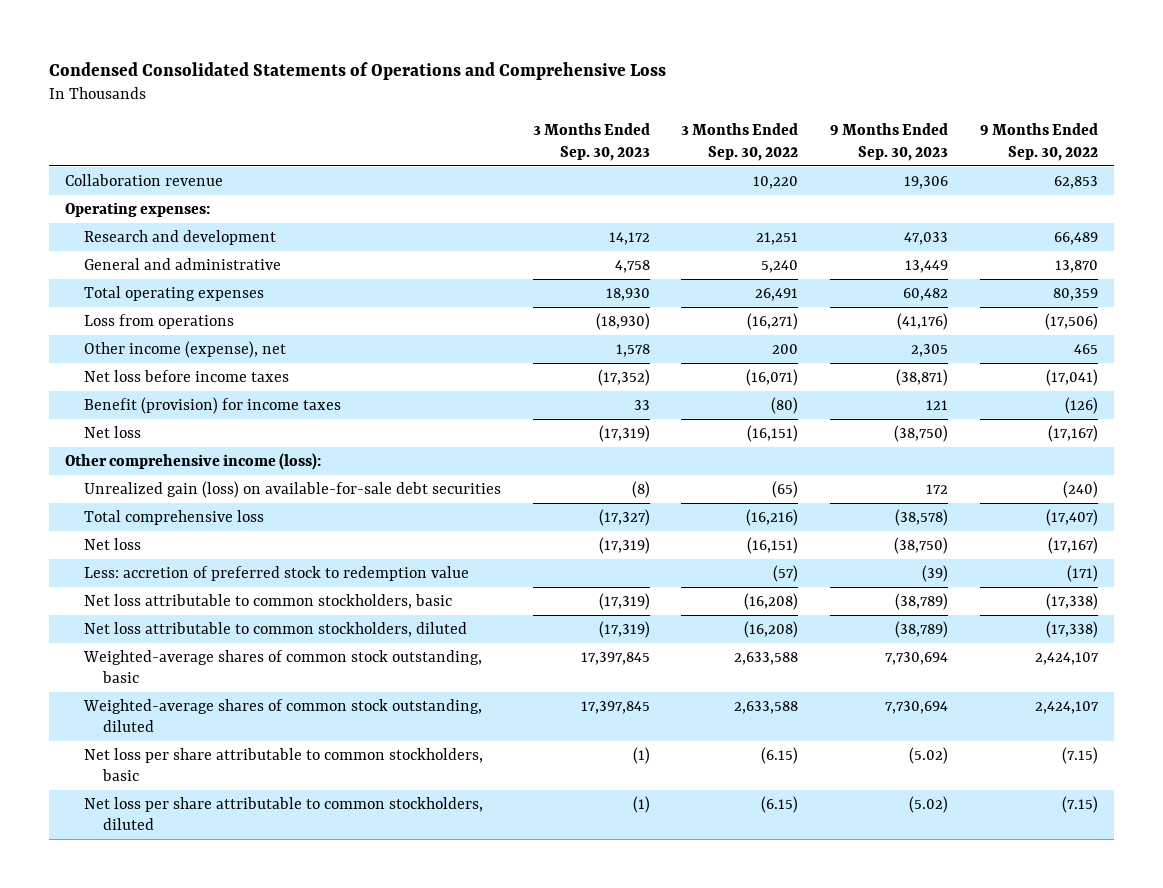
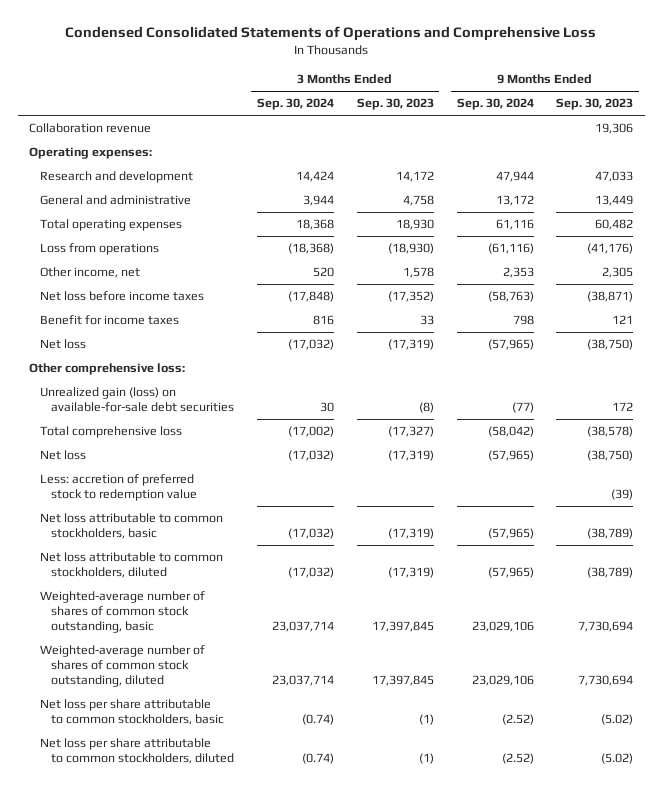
- | 3 Months Ended Sep. 30, 2023 | 3 Months Ended Sep. 30, 2022 | 9 Months Ended Sep. 30, 2023 | 9 Months Ended Sep. 30, 2022
+ | 3 Months Ended Sep. 30, 2024 | 3 Months Ended Sep. 30, 2023 | 9 Months Ended Sep. 30, 2024 | 9 Months Ended Sep. 30, 2023
- Other income (expense), net | 1,578 | 200 | 2,305 | 465
+ Other income, net | 520 | 1,578 | 2,353 | 2,305
- Benefit (provision) for income taxes | 33 | (80) | 121 | (126)
+ Benefit for income taxes | 816 | 33 | 798 | 121
- Other comprehensive income (loss):
+ Other comprehensive loss:
- Weighted-average shares of common stock outstanding, basic | 17,397,845 | 2,633,588 | 7,730,694 | 2,424,107
- Weighted-average shares of common stock outstanding, diluted | 17,397,845 | 2,633,588 | 7,730,694 | 2,424,107
+ Weighted-average number of shares of common stock outstanding, basic | 23,037,714 | 17,397,845 | 23,029,106 | 7,730,694
+ Weighted-average number of shares of common stock outstanding, diluted | 23,037,714 | 17,397,845 | 23,029,106 | 7,730,694

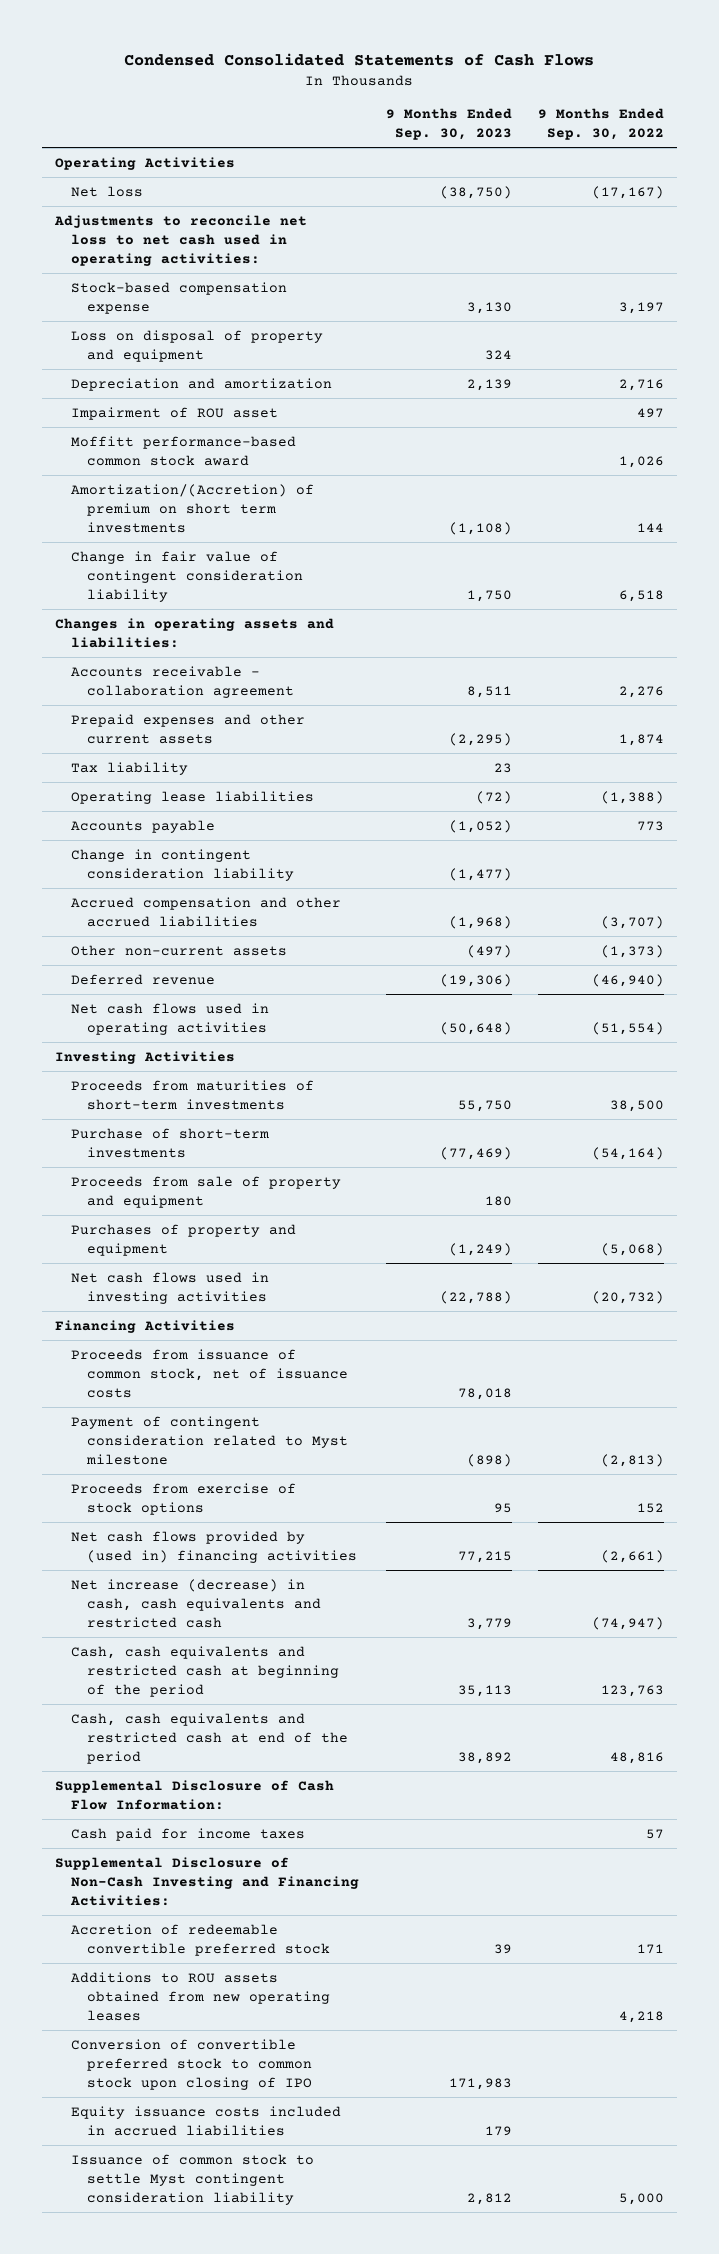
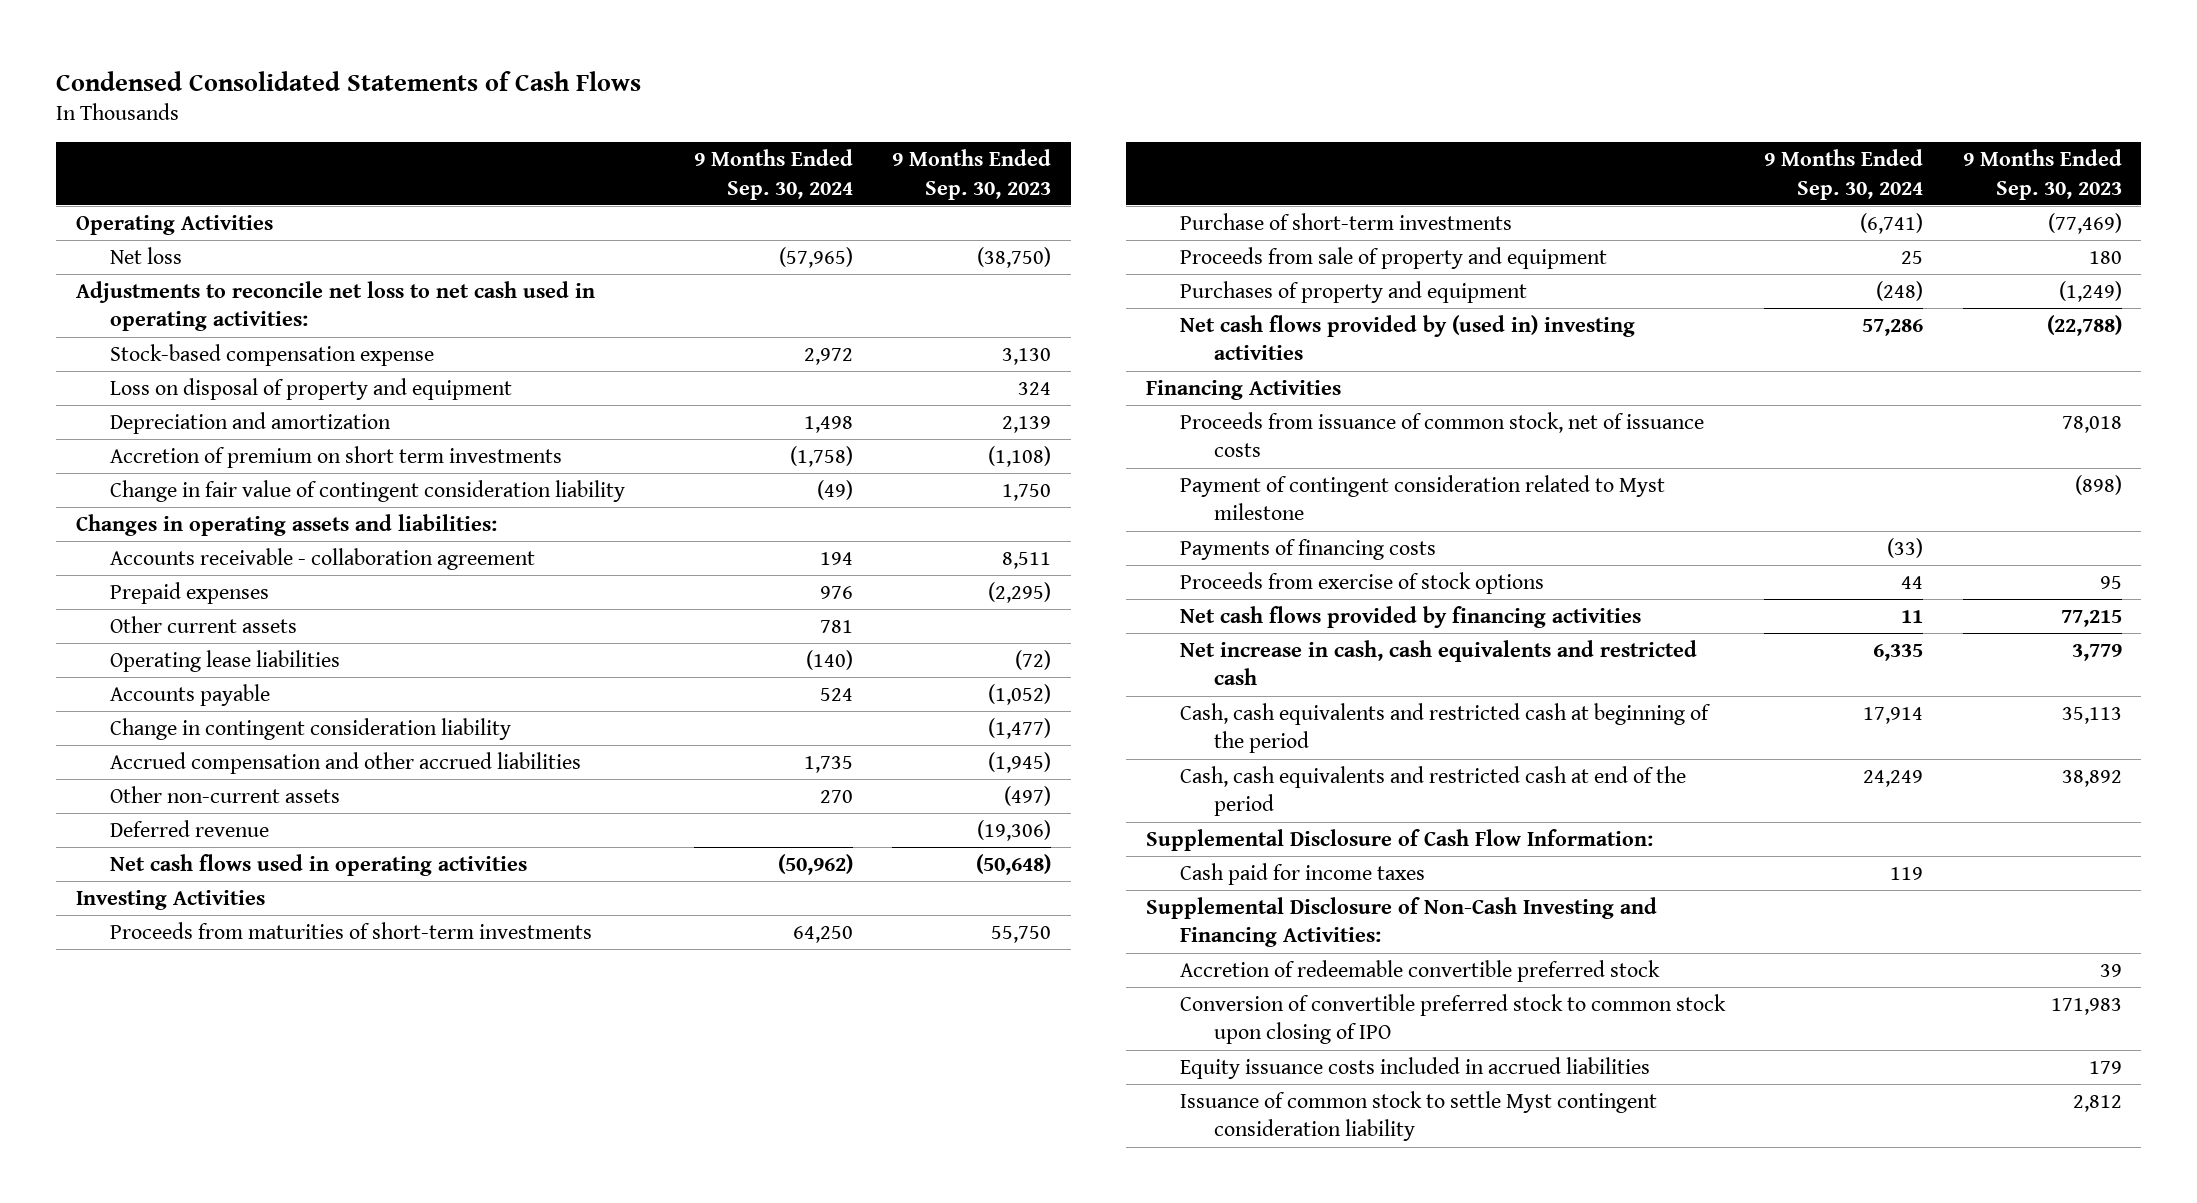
- | 9 Months Ended Sep. 30, 2023 | 9 Months Ended Sep. 30, 2022
+ | 9 Months Ended Sep. 30, 2024 | 9 Months Ended Sep. 30, 2023
- Impairment of ROU asset | | 497
- Moffitt performance-based common stock award | | 1,026
- Amortization/(Accretion) of premium on short term investments | (1,108) | 144
+ Accretion of premium on short term investments | (1,758) | (1,108)
- Prepaid expenses and other current assets | (2,295) | 1,874
- Tax liability | 23 |
+ Prepaid expenses | 976 | (2,295)
+ Other current assets | 781 |
- Accrued compensation and other accrued liabilities | (1,968) | (3,707)
+ Accrued compensation and other accrued liabilities | 1,735 | (1,945)
- Net cash flows used in investing activities | (22,788) | (20,732)
+ Net cash flows provided by (used in) investing activities | 57,286 | (22,788)
+ Payments of financing costs | (33) |
- Net cash flows provided by (used in) financing activities | 77,215 | (2,661)
- Net increase (decrease) in cash, cash equivalents and restricted cash | 3,779 | (74,947)
+ Net cash flows provided by financing activities | 11 | 77,215
+ Net increase in cash, cash equivalents and restricted cash | 6,335 | 3,779
- Additions to ROU assets obtained from new operating leases | | 4,218

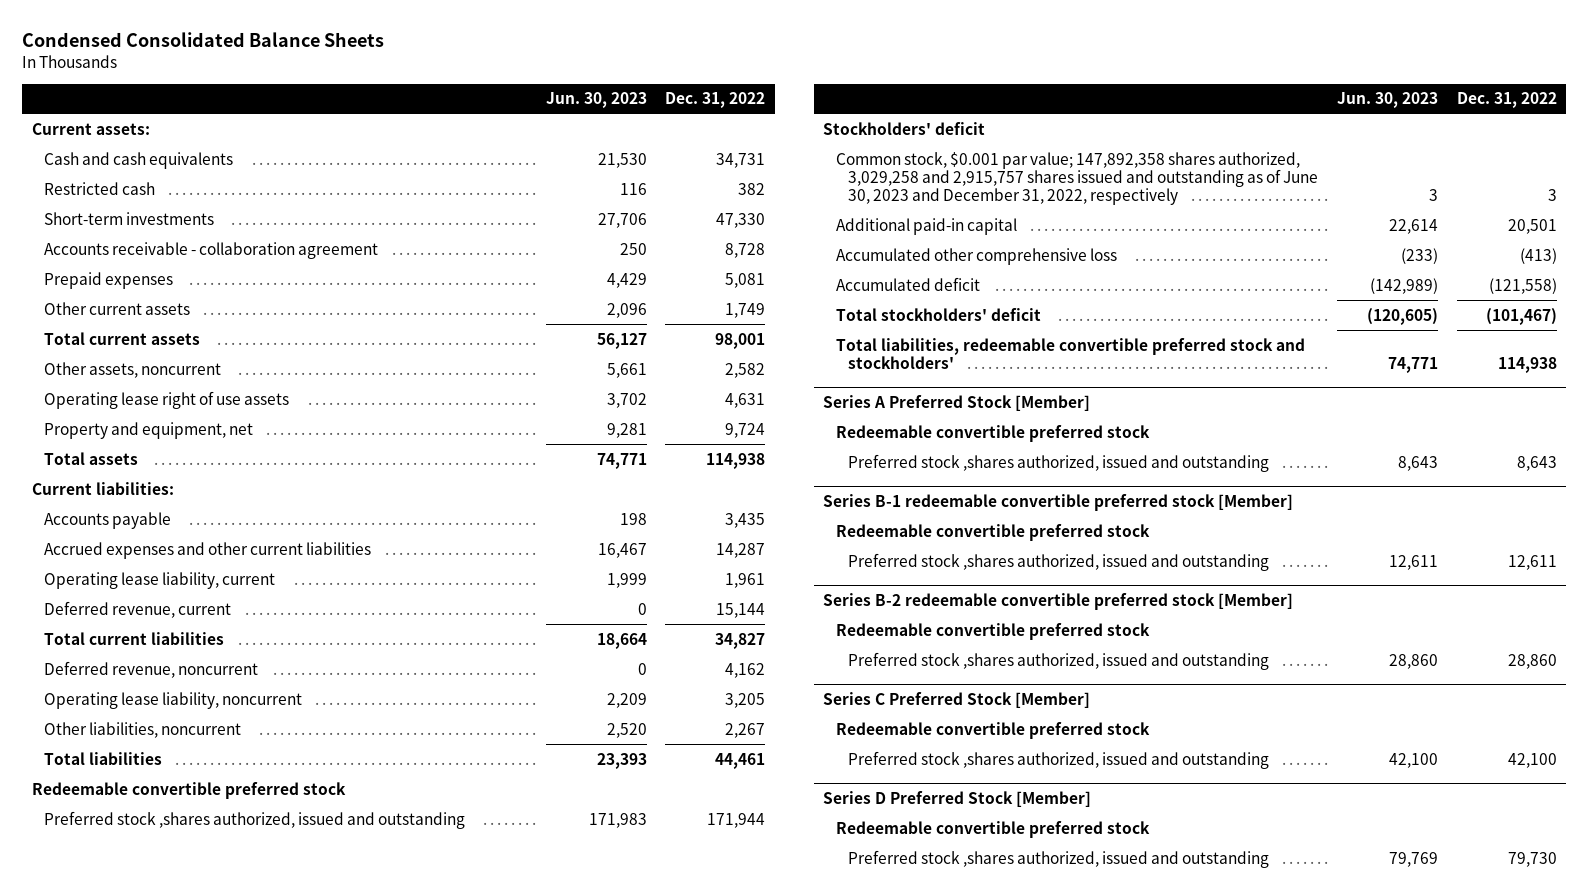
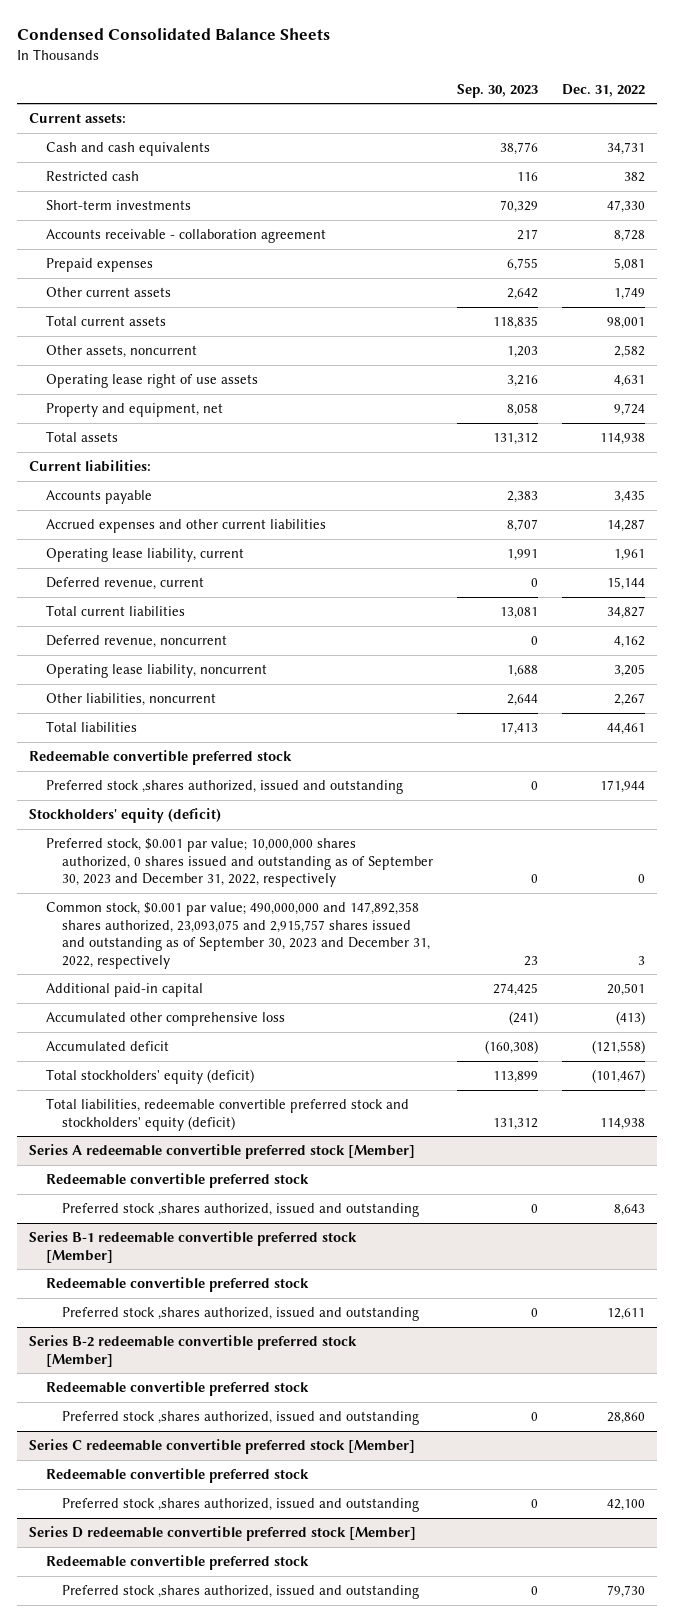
- | Jun. 30, 2023 | Dec. 31, 2022
+ | Sep. 30, 2023 | Dec. 31, 2022
- Stockholders' deficit
- Common stock, $0.001 par value; 147,892,358 shares authorized, 3,029,258 and 2,915,757 shares issued and outstanding as of June 30, 2023 and December 31, 2022, respectively | 3 | 3
+ Stockholders' equity (deficit)
+ Preferred stock, $0.001 par value; 10,000,000 shares authorized, 0 shares issued and outstanding as of September 30, 2023 and December 31, 2022, respectively | 0 | 0
+ Common stock, $0.001 par value; 490,000,000 and 147,892,358 shares authorized, 23,093,075 and 2,915,757 shares issued and outstanding as of September 30, 2023 and December 31, 2022, respectively | 23 | 3
- Total stockholders' deficit | (120,605) | (101,467)
- Total liabilities, redeemable convertible preferred stock and stockholders' | 74,771 | 114,938
- Series A Preferred Stock [Member]
+ Total stockholders' equity (deficit) | 113,899 | (101,467)
+ Total liabilities, redeemable convertible preferred stock and stockholders' equity (deficit) | 131,312 | 114,938
+ Series A redeemable convertible preferred stock [Member]
- Series C Preferred Stock [Member]
+ Series C redeemable convertible preferred stock [Member]
- Series D Preferred Stock [Member]
+ Series D redeemable convertible preferred stock [Member]

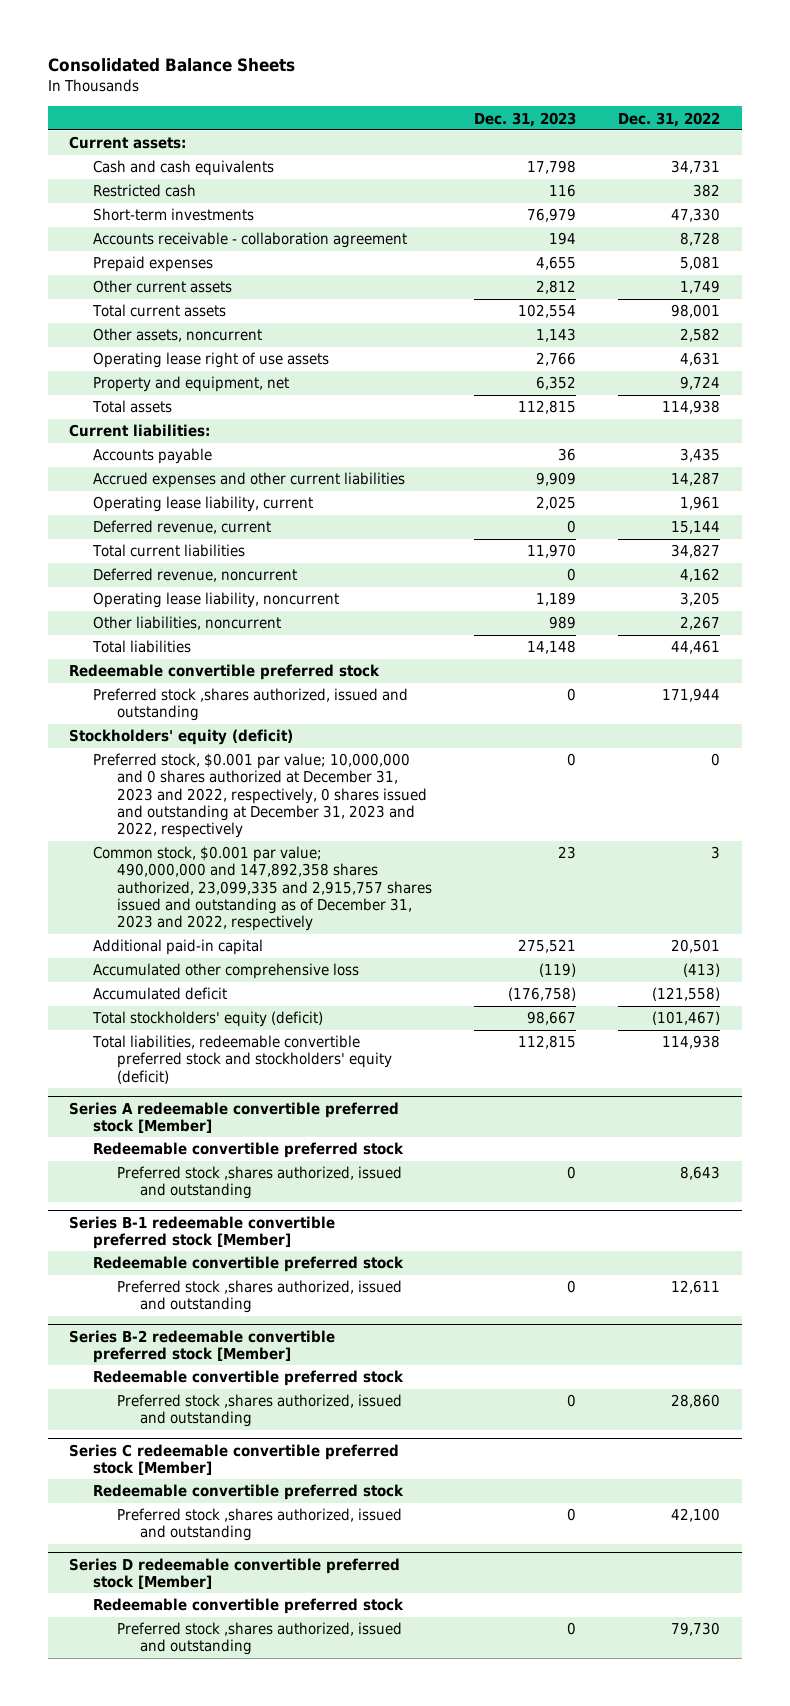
- Condensed Consolidated Balance Sheets
+ Consolidated Balance Sheets
- | Sep. 30, 2023 | Dec. 31, 2022
+ | Dec. 31, 2023 | Dec. 31, 2022
- Preferred stock, $0.001 par value; 10,000,000 shares authorized, 0 shares issued and outstanding as of September 30, 2023 and December 31, 2022, respectively | 0 | 0
- Common stock, $0.001 par value; 490,000,000 and 147,892,358 shares authorized, 23,093,075 and 2,915,757 shares issued and outstanding as of September 30, 2023 and December 31, 2022, respectively | 23 | 3
+ Preferred stock, $0.001 par value; 10,000,000 and 0 shares authorized at December 31, 2023 and 2022, respectively, 0 shares issued and outstanding at December 31, 2023 and 2022, respectively | 0 | 0
+ Common stock, $0.001 par value; 490,000,000 and 147,892,358 shares authorized, 23,099,335 and 2,915,757 shares issued and outstanding as of December 31, 2023 and 2022, respectively | 23 | 3

